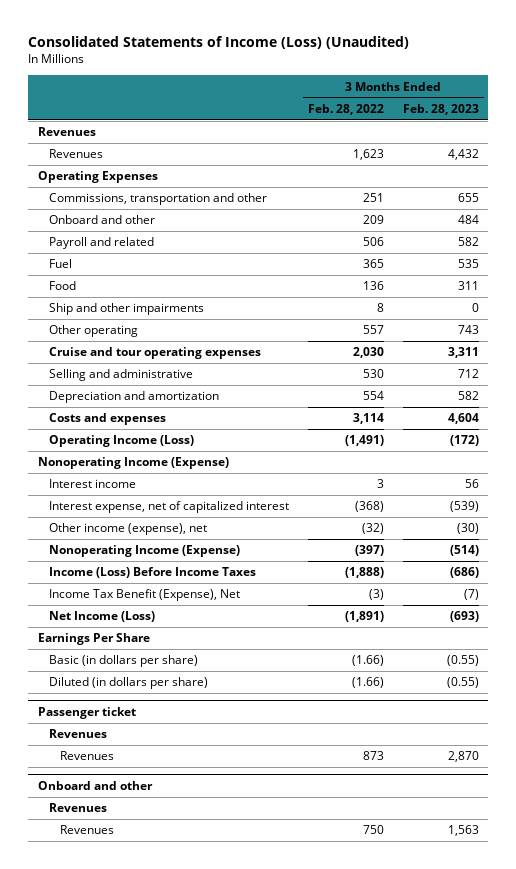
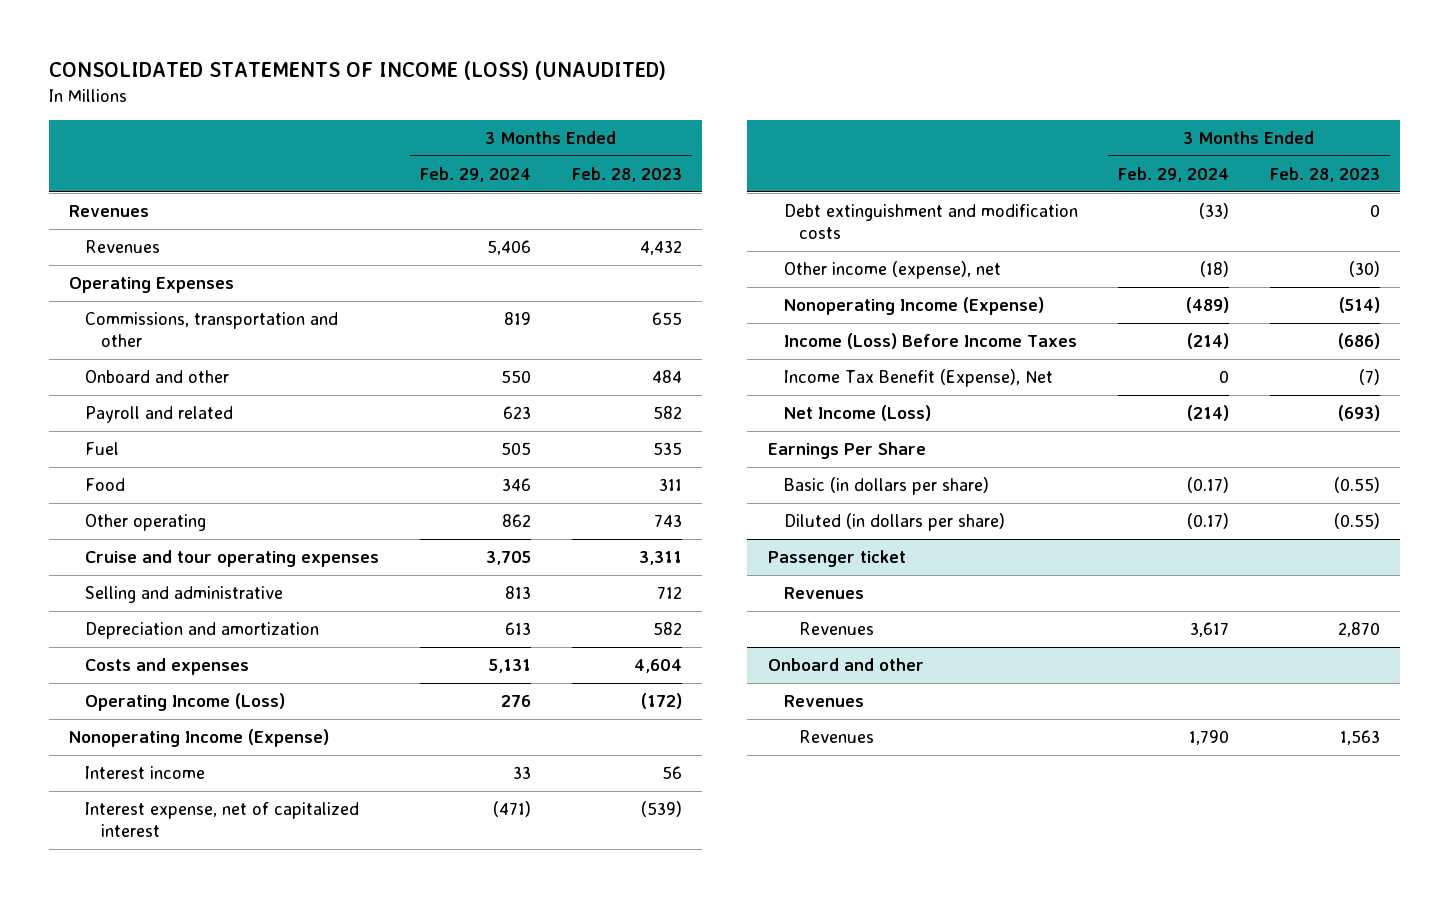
- Consolidated Statements of Income (Loss) (Unaudited)
+ CONSOLIDATED STATEMENTS OF INCOME (LOSS) (UNAUDITED)
- | 3 Months Ended Feb. 28, 2022 | 3 Months Ended Feb. 28, 2023
+ | 3 Months Ended Feb. 29, 2024 | 3 Months Ended Feb. 28, 2023
- Ship and other impairments | 8 | 0
+ Debt extinguishment and modification costs | (33) | 0

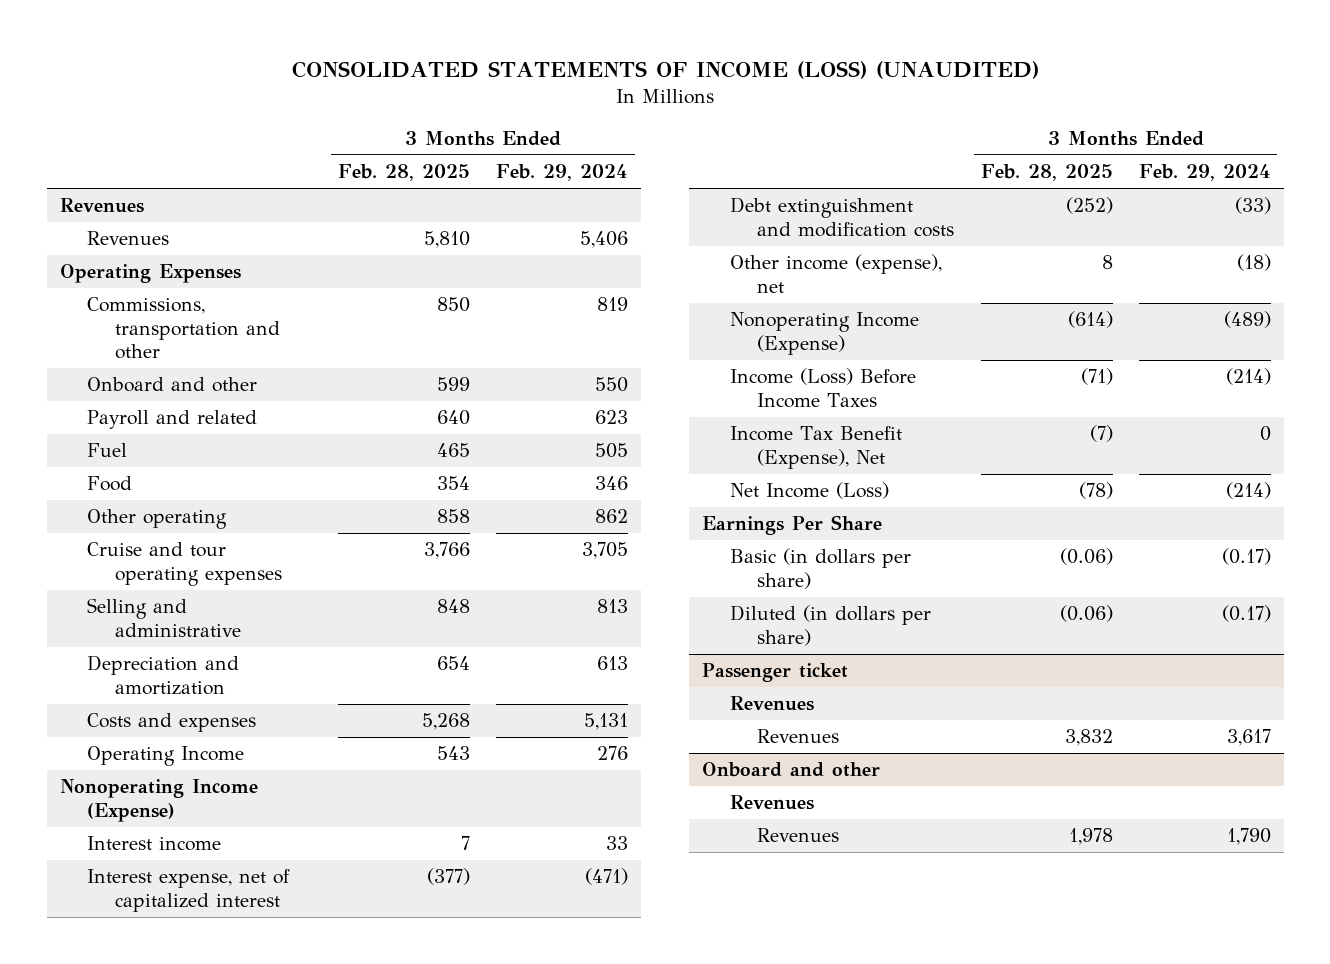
- | 3 Months Ended Feb. 29, 2024 | 3 Months Ended Feb. 28, 2023
+ | 3 Months Ended Feb. 28, 2025 | 3 Months Ended Feb. 29, 2024
- Operating Income (Loss) | 276 | (172)
+ Operating Income | 543 | 276

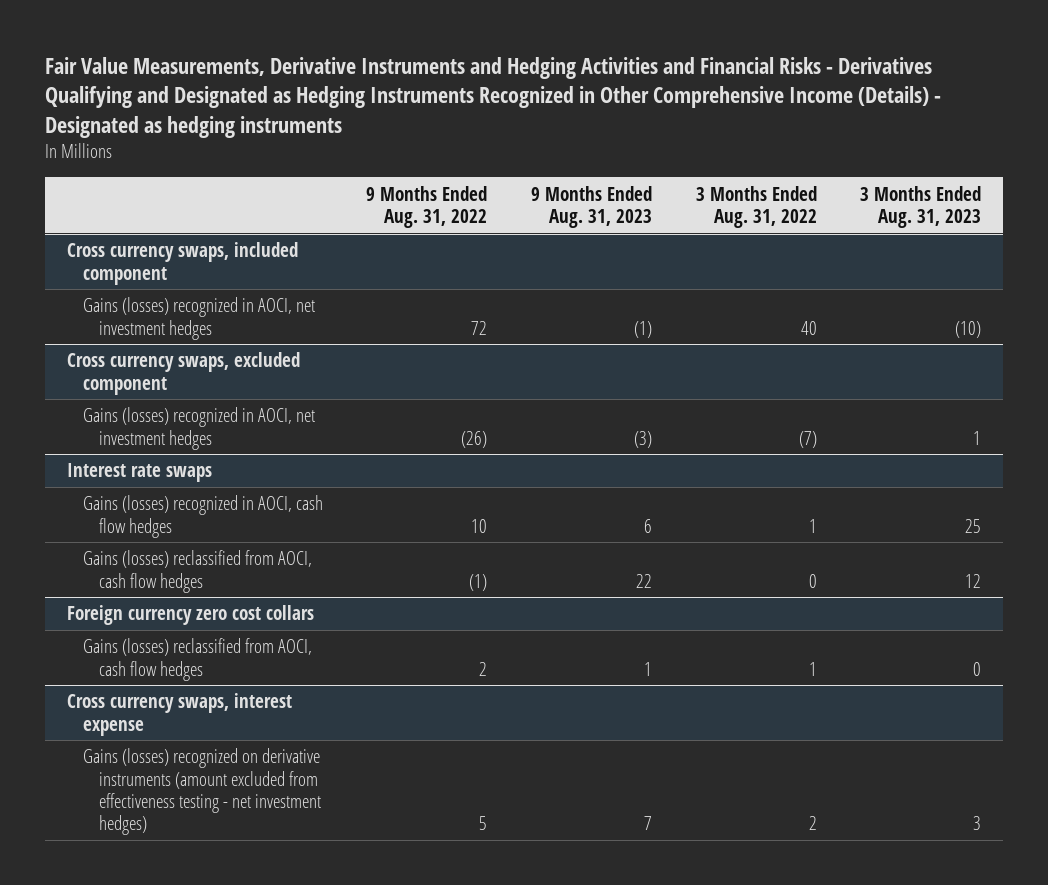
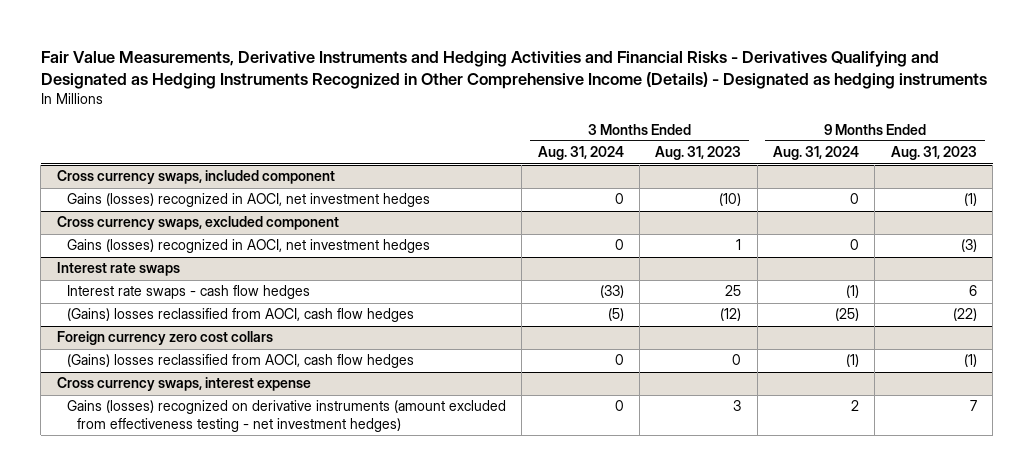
- | 9 Months Ended Aug. 31, 2022 | 9 Months Ended Aug. 31, 2023 | 3 Months Ended Aug. 31, 2022 | 3 Months Ended Aug. 31, 2023
+ | 3 Months Ended Aug. 31, 2024 | 3 Months Ended Aug. 31, 2023 | 9 Months Ended Aug. 31, 2024 | 9 Months Ended Aug. 31, 2023
@ Interest rate swaps
- Gains (losses) recognized in AOCI, cash flow hedges | 10 | 6 | 1 | 25
- Gains (losses) reclassified from AOCI, cash flow hedges | (1) | 22 | 0 | 12
+ Interest rate swaps - cash flow hedges | (33) | 25 | (1) | 6
+ (Gains) losses reclassified from AOCI, cash flow hedges | (5) | (12) | (25) | (22)
@ Foreign currency zero cost collars
- Gains (losses) reclassified from AOCI, cash flow hedges | 2 | 1 | 1 | 0
+ (Gains) losses reclassified from AOCI, cash flow hedges | 0 | 0 | (1) | (1)

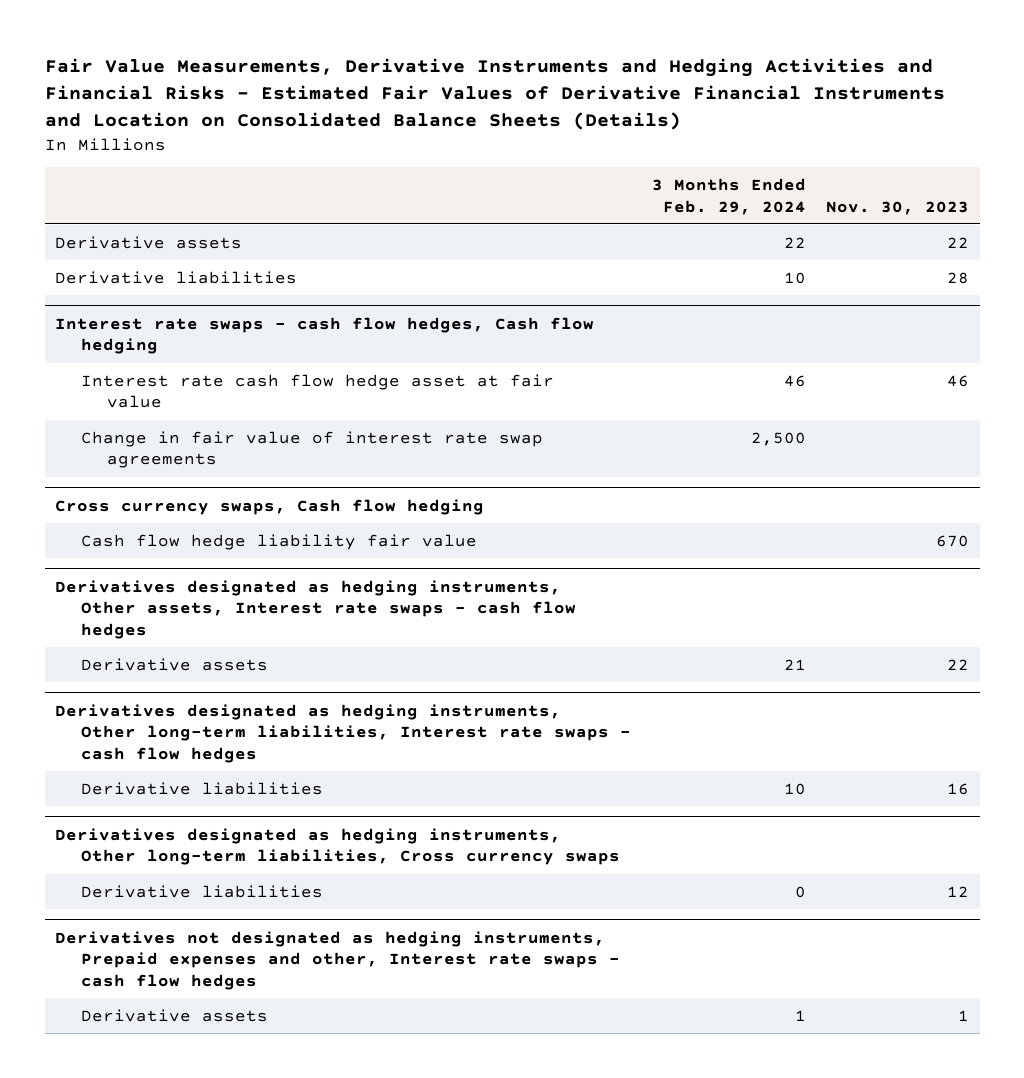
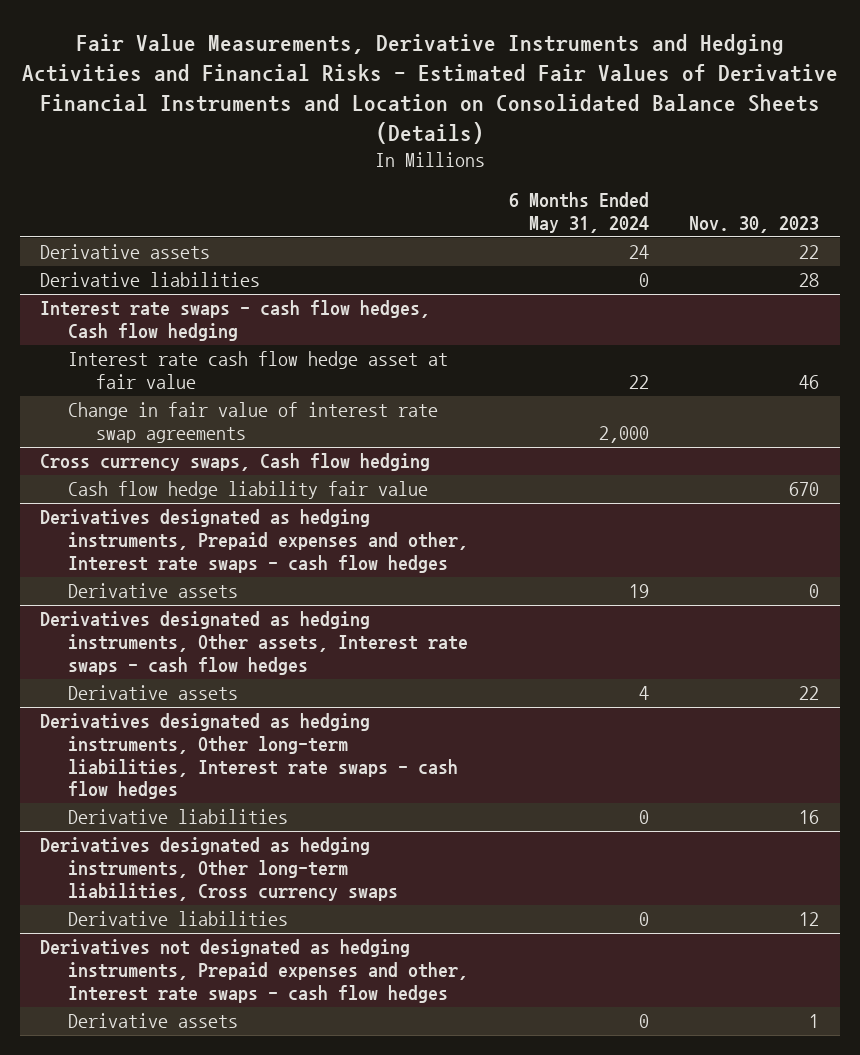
- | 3 Months Ended Feb. 29, 2024 | Nov. 30, 2023
+ | 6 Months Ended May 31, 2024 | Nov. 30, 2023
+ Derivatives designated as hedging instruments, Prepaid expenses and other, Interest rate swaps - cash flow hedges
+ Derivative assets | 19 | 0

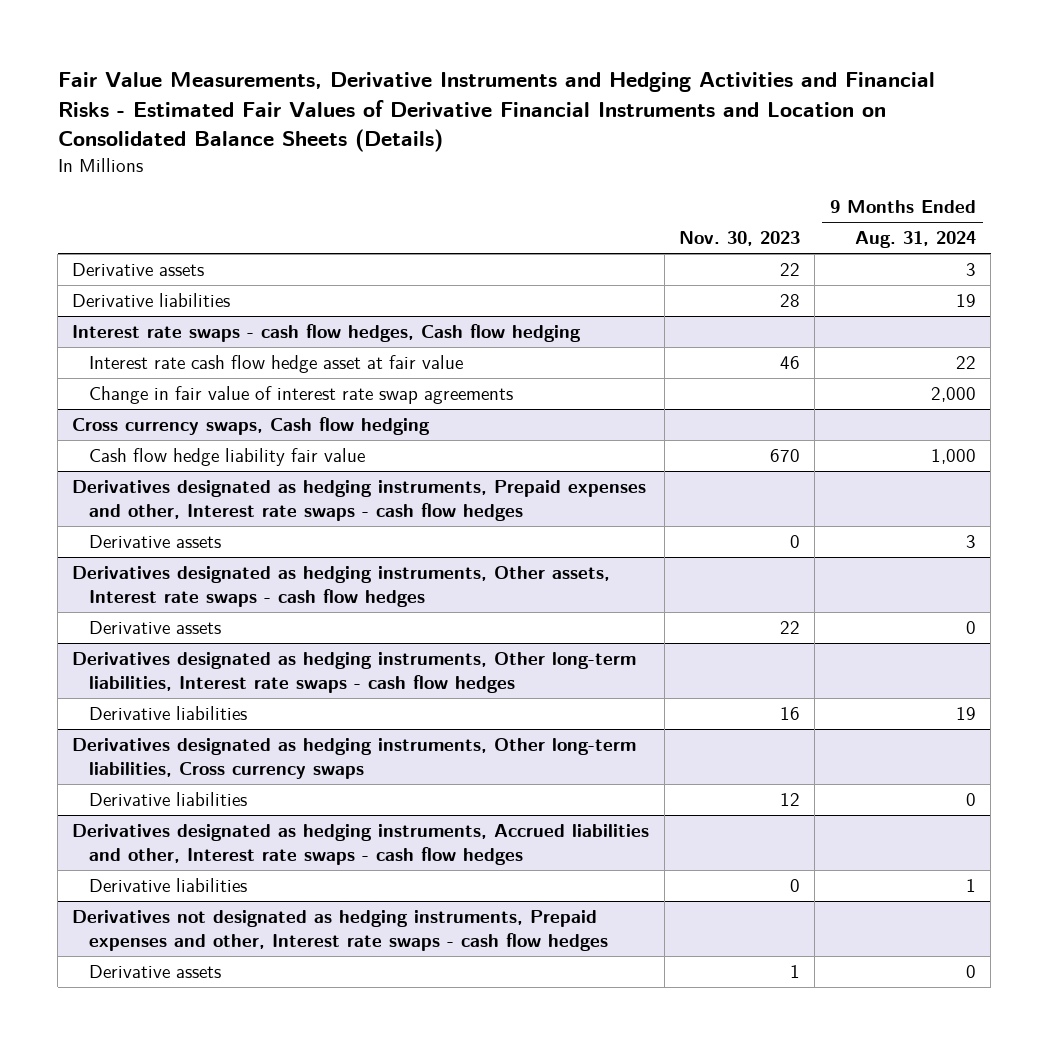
- | 6 Months Ended May 31, 2024 | Nov. 30, 2023
+ | Nov. 30, 2023 | 9 Months Ended Aug. 31, 2024
+ Derivatives designated as hedging instruments, Accrued liabilities and other, Interest rate swaps - cash flow hedges
+ Derivative liabilities | 0 | 1

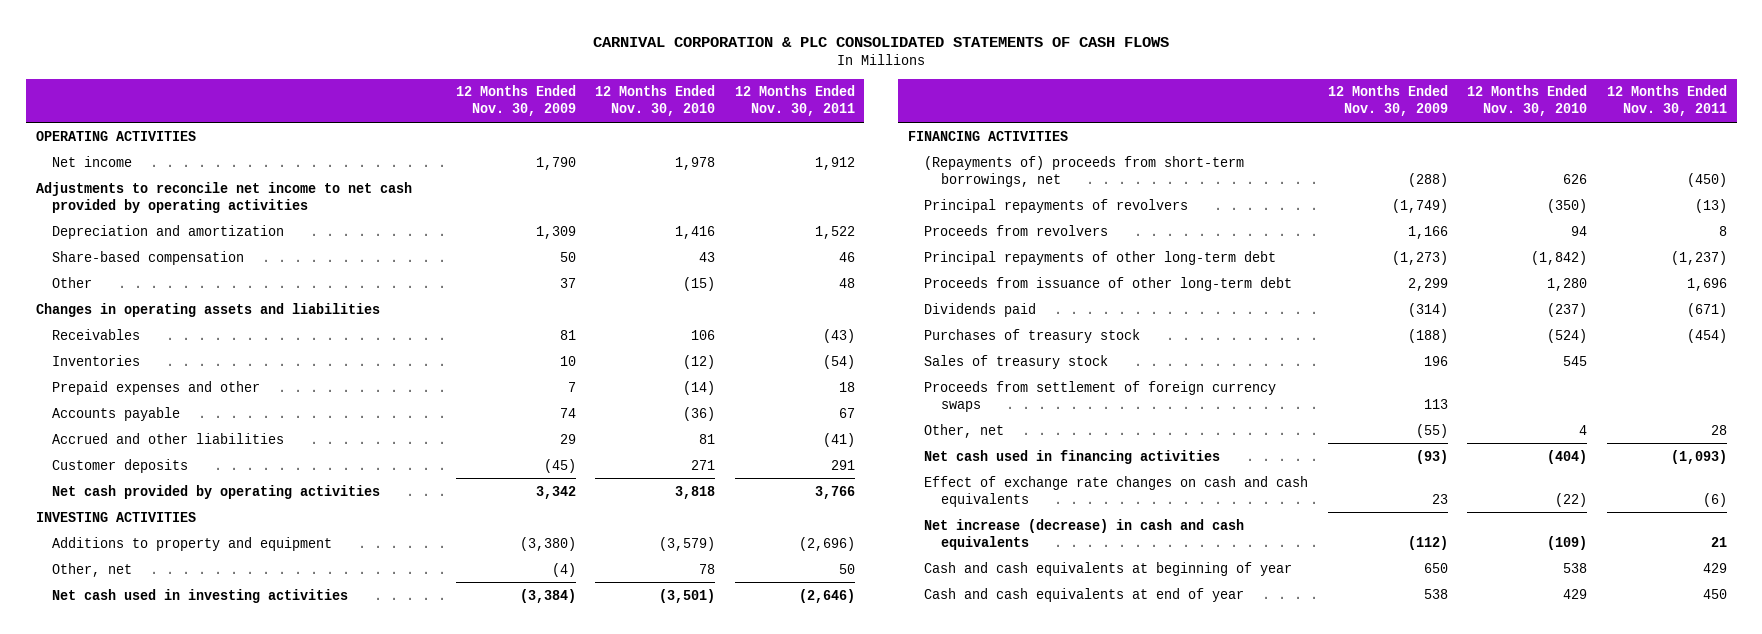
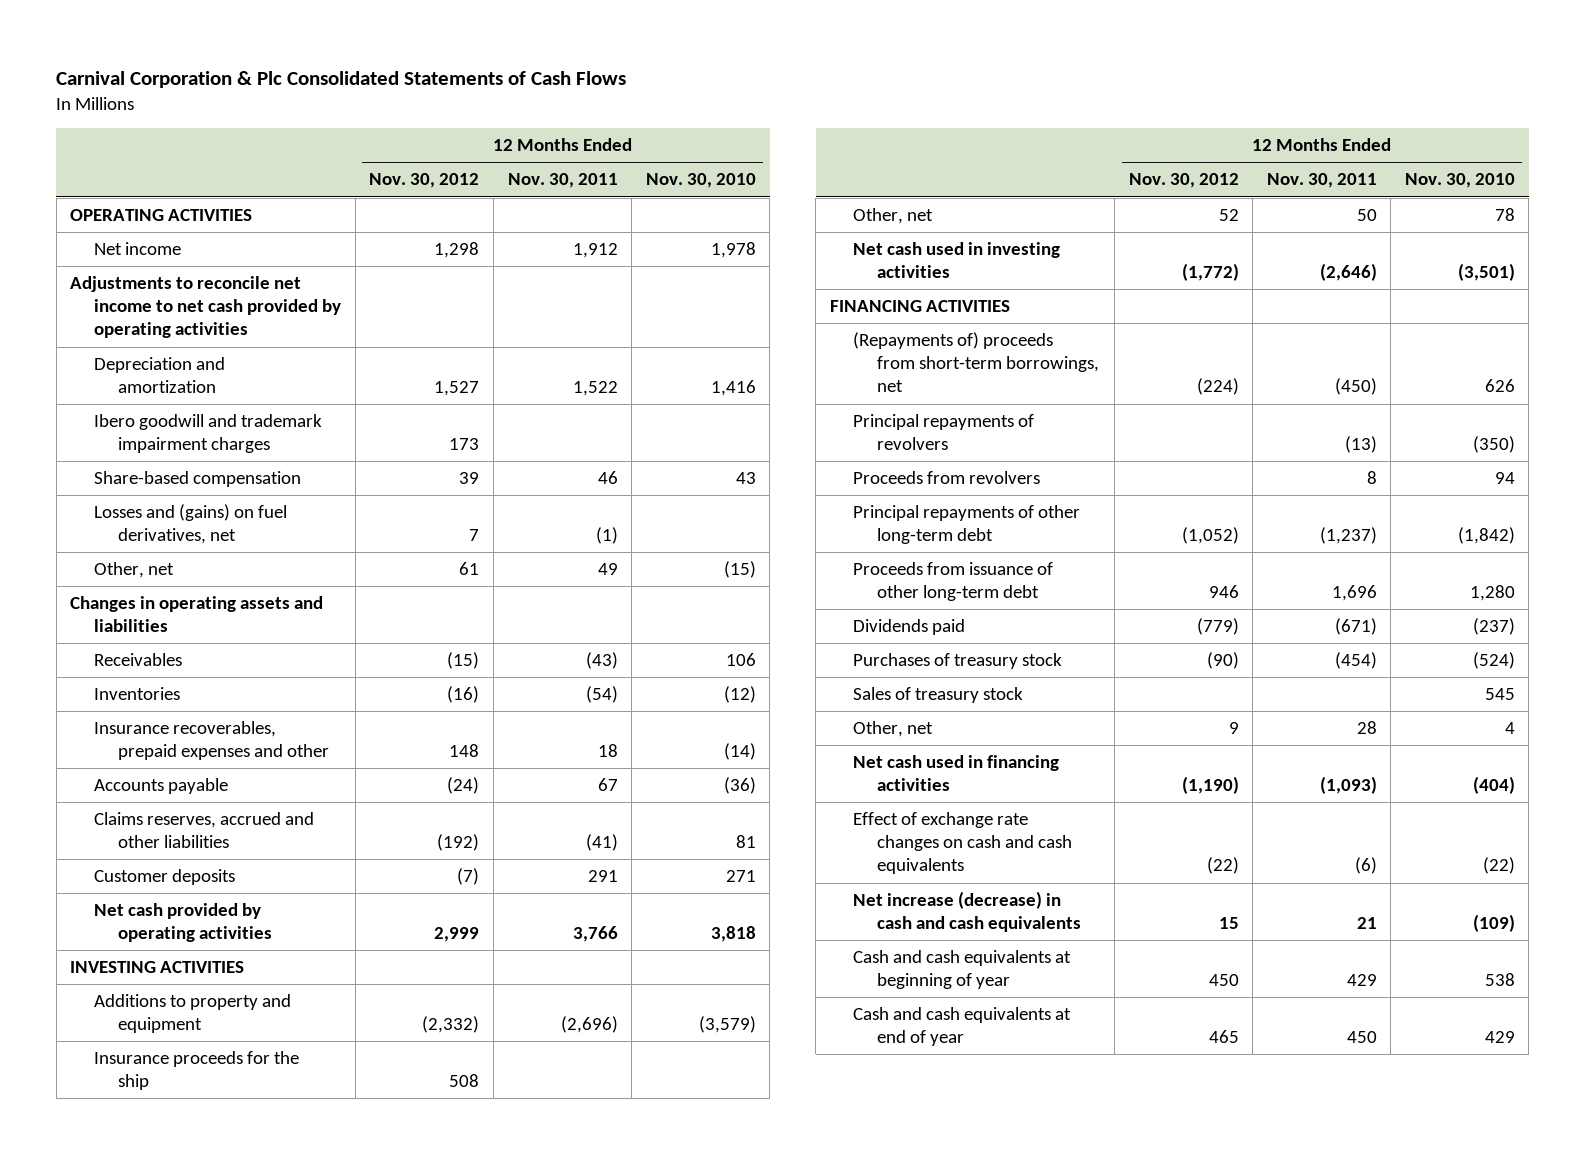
- CARNIVAL CORPORATION & PLC CONSOLIDATED STATEMENTS OF CASH FLOWS
+ Carnival Corporation & Plc Consolidated Statements of Cash Flows
- | 12 Months Ended Nov. 30, 2009 | 12 Months Ended Nov. 30, 2010 | 12 Months Ended Nov. 30, 2011
+ | 12 Months Ended Nov. 30, 2012 | 12 Months Ended Nov. 30, 2011 | 12 Months Ended Nov. 30, 2010
+ Ibero goodwill and trademark impairment charges | 173 | |
- Other | 37 | (15) | 48
+ Losses and (gains) on fuel derivatives, net | 7 | (1) |
+ Other, net | 61 | 49 | (15)
- Prepaid expenses and other | 7 | (14) | 18
+ Insurance recoverables, prepaid expenses and other | 148 | 18 | (14)
- Accrued and other liabilities | 29 | 81 | (41)
+ Claims reserves, accrued and other liabilities | (192) | (41) | 81
+ Insurance proceeds for the ship | 508 | |
- Proceeds from settlement of foreign currency swaps | 113 | |

